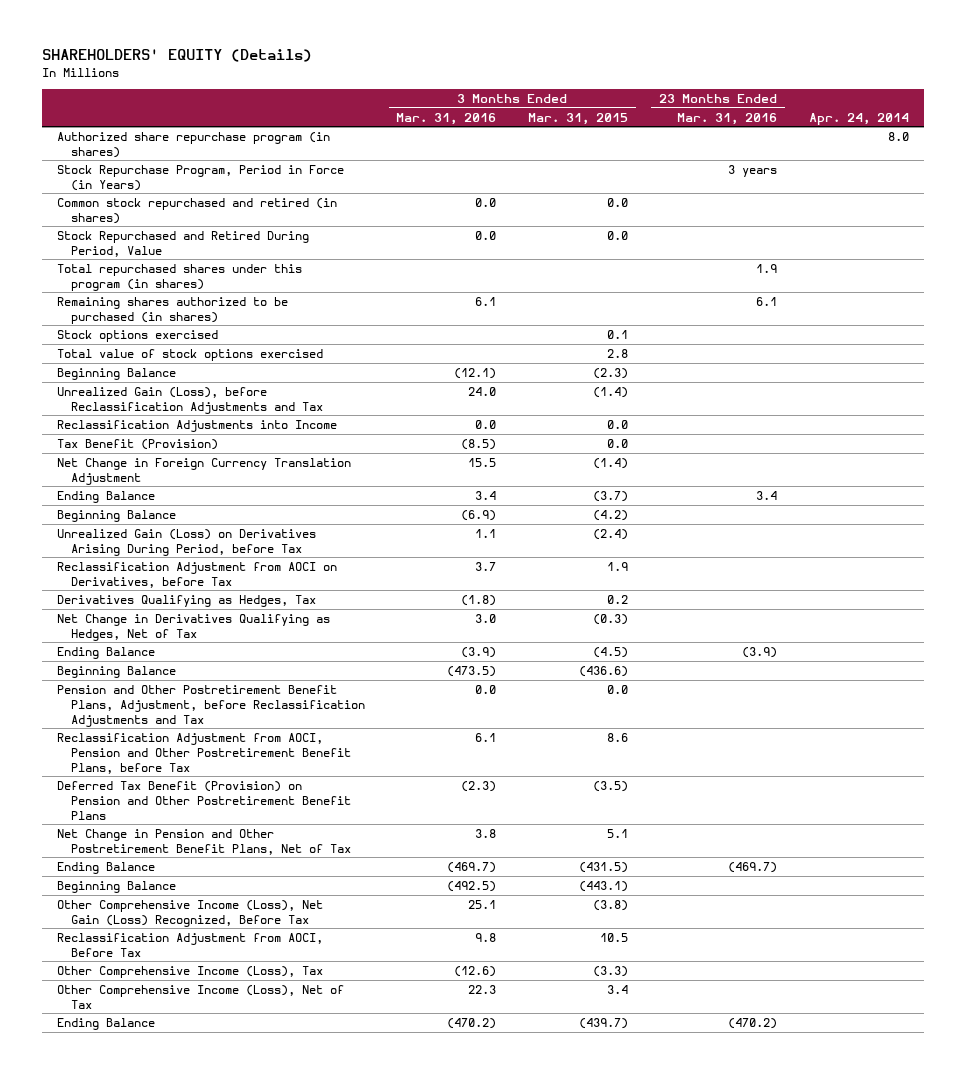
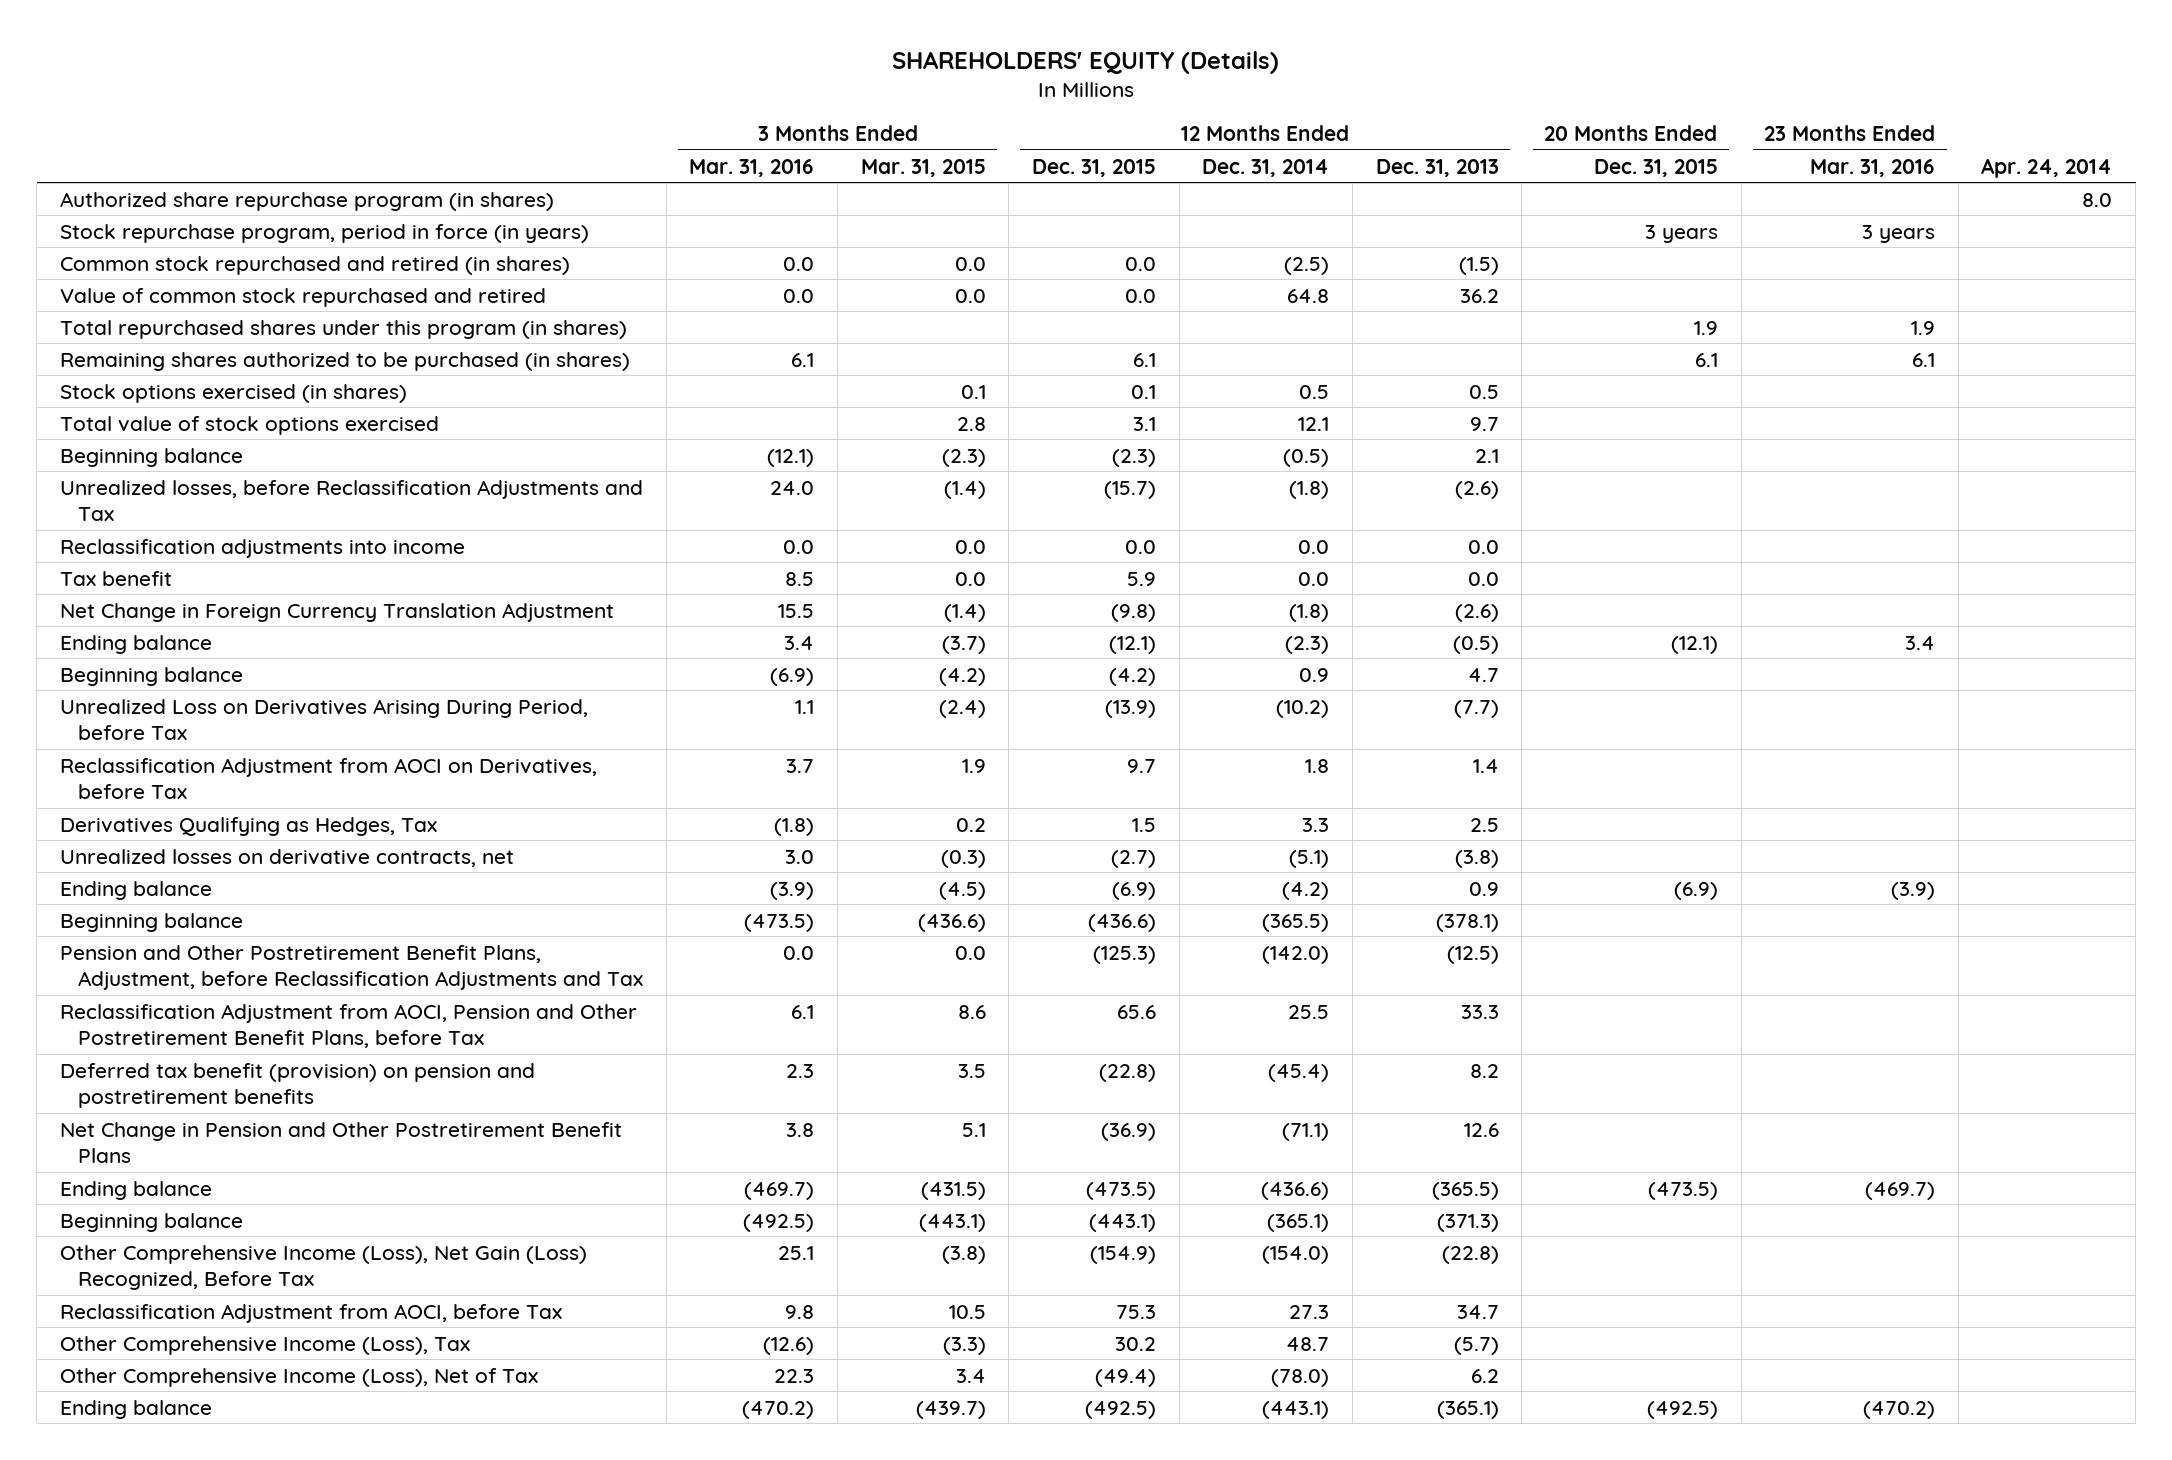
- | 3 Months Ended Mar. 31, 2016 | 3 Months Ended Mar. 31, 2015 | 23 Months Ended Mar. 31, 2016 | Apr. 24, 2014
+ | 3 Months Ended Mar. 31, 2016 | 3 Months Ended Mar. 31, 2015 | 12 Months Ended Dec. 31, 2015 | 12 Months Ended Dec. 31, 2014 | 12 Months Ended Dec. 31, 2013 | 20 Months Ended Dec. 31, 2015 | 23 Months Ended Mar. 31, 2016 | Apr. 24, 2014
- Stock Repurchase Program, Period in Force (in Years) | | | 3 years |
+ Stock repurchase program, period in force (in years) | | | | | | 3 years | 3 years |
- Stock Repurchased and Retired During Period, Value | 0.0 | 0.0 | |
+ Value of common stock repurchased and retired | 0.0 | 0.0 | 0.0 | 64.8 | 36.2 | | |
- Stock options exercised | | 0.1 | |
+ Stock options exercised (in shares) | | 0.1 | 0.1 | 0.5 | 0.5 | | |
- Beginning Balance | (12.1) | (2.3) | |
- Unrealized Gain (Loss), before Reclassification Adjustments and Tax | 24.0 | (1.4) | |
- Reclassification Adjustments into Income | 0.0 | 0.0 | |
- Tax Benefit (Provision) | (8.5) | 0.0 | |
+ Beginning balance | (12.1) | (2.3) | (2.3) | (0.5) | 2.1 | | |
+ Unrealized losses, before Reclassification Adjustments and Tax | 24.0 | (1.4) | (15.7) | (1.8) | (2.6) | | |
+ Reclassification adjustments into income | 0.0 | 0.0 | 0.0 | 0.0 | 0.0 | | |
+ Tax benefit | 8.5 | 0.0 | 5.9 | 0.0 | 0.0 | | |
- Ending Balance | 3.4 | (3.7) | 3.4 |
- Beginning Balance | (6.9) | (4.2) | |
- Unrealized Gain (Loss) on Derivatives Arising During Period, before Tax | 1.1 | (2.4) | |
+ Ending balance | 3.4 | (3.7) | (12.1) | (2.3) | (0.5) | (12.1) | 3.4 |
+ Beginning balance | (6.9) | (4.2) | (4.2) | 0.9 | 4.7 | | |
+ Unrealized Loss on Derivatives Arising During Period, before Tax | 1.1 | (2.4) | (13.9) | (10.2) | (7.7) | | |
- Net Change in Derivatives Qualifying as Hedges, Net of Tax | 3.0 | (0.3) | |
- Ending Balance | (3.9) | (4.5) | (3.9) |
- Beginning Balance | (473.5) | (436.6) | |
+ Unrealized losses on derivative contracts, net | 3.0 | (0.3) | (2.7) | (5.1) | (3.8) | | |
+ Ending balance | (3.9) | (4.5) | (6.9) | (4.2) | 0.9 | (6.9) | (3.9) |
+ Beginning balance | (473.5) | (436.6) | (436.6) | (365.5) | (378.1) | | |
- Deferred Tax Benefit (Provision) on Pension and Other Postretirement Benefit Plans | (2.3) | (3.5) | |
- Net Change in Pension and Other Postretirement Benefit Plans, Net of Tax | 3.8 | 5.1 | |
- Ending Balance | (469.7) | (431.5) | (469.7) |
- Beginning Balance | (492.5) | (443.1) | |
+ Deferred tax benefit (provision) on pension and postretirement benefits | 2.3 | 3.5 | (22.8) | (45.4) | 8.2 | | |
+ Net Change in Pension and Other Postretirement Benefit Plans | 3.8 | 5.1 | (36.9) | (71.1) | 12.6 | | |
+ Ending balance | (469.7) | (431.5) | (473.5) | (436.6) | (365.5) | (473.5) | (469.7) |
+ Beginning balance | (492.5) | (443.1) | (443.1) | (365.1) | (371.3) | | |
- Reclassification Adjustment from AOCI, Before Tax | 9.8 | 10.5 | |
+ Reclassification Adjustment from AOCI, before Tax | 9.8 | 10.5 | 75.3 | 27.3 | 34.7 | | |
- Ending Balance | (470.2) | (439.7) | (470.2) |
+ Ending balance | (470.2) | (439.7) | (492.5) | (443.1) | (365.1) | (492.5) | (470.2) |

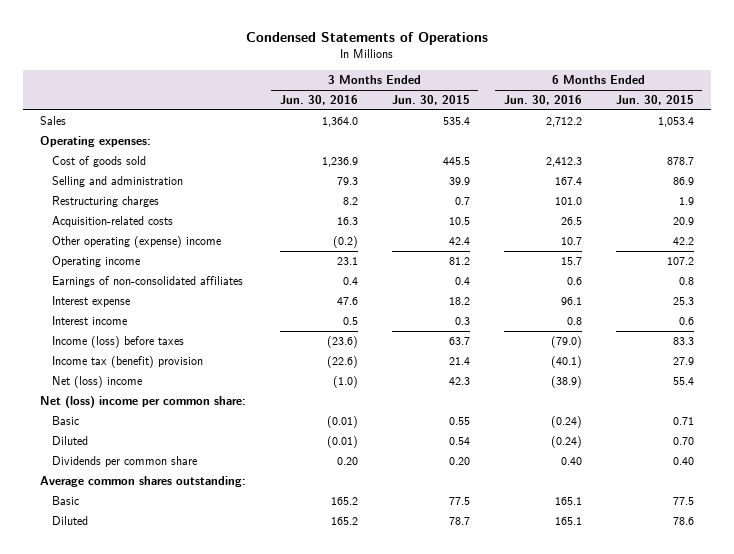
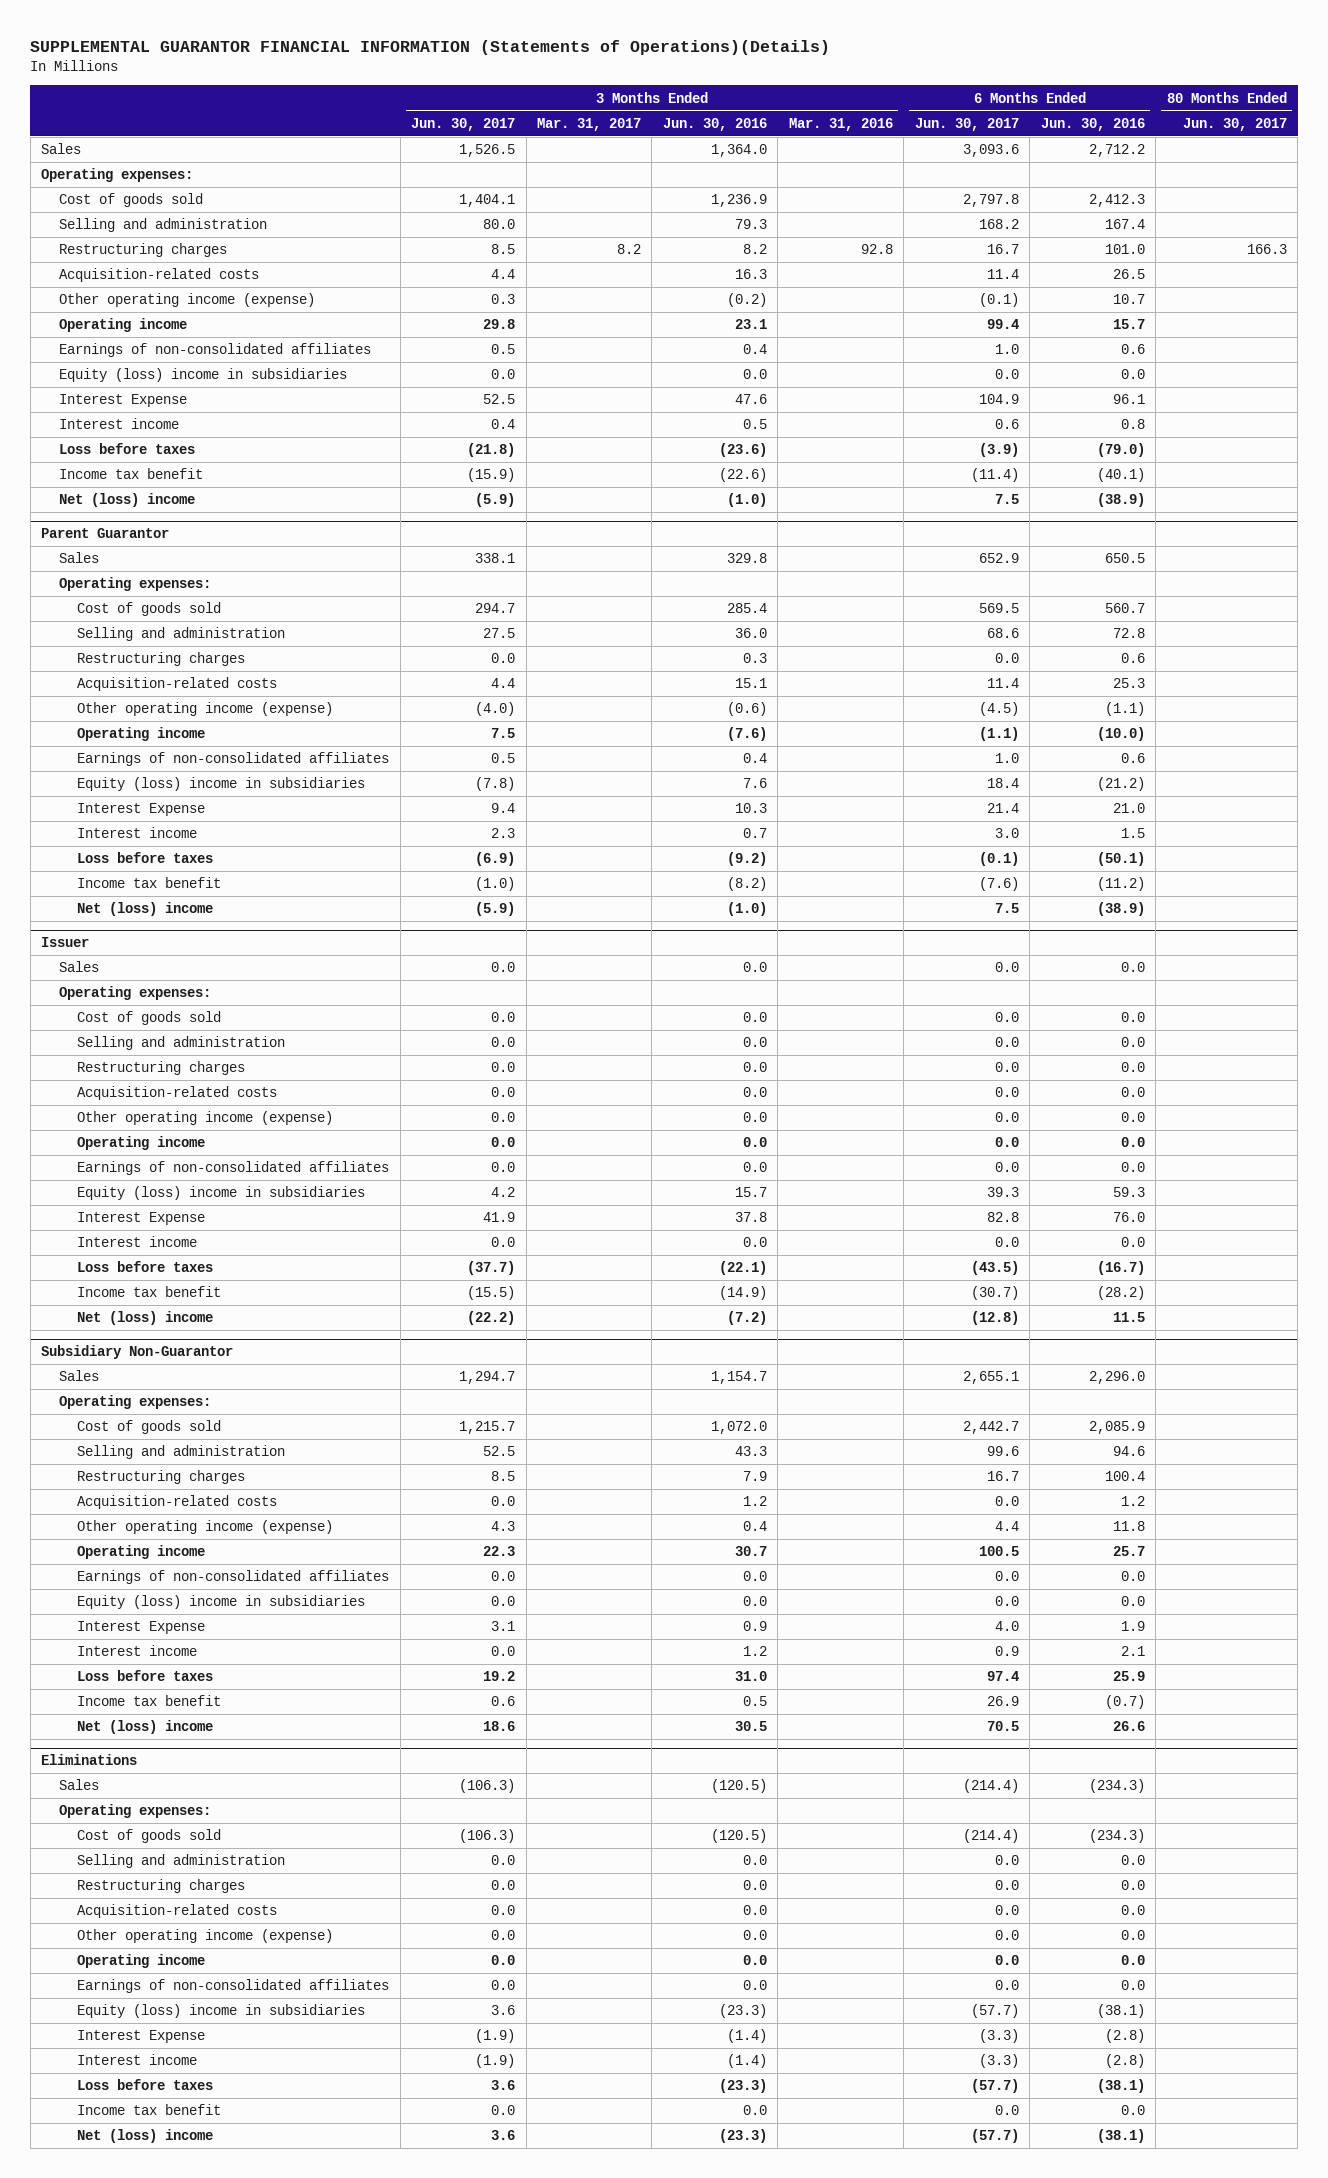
- Condensed Statements of Operations
+ SUPPLEMENTAL GUARANTOR FINANCIAL INFORMATION (Statements of Operations)(Details)
- | 3 Months Ended Jun. 30, 2016 | 3 Months Ended Jun. 30, 2015 | 6 Months Ended Jun. 30, 2016 | 6 Months Ended Jun. 30, 2015
+ | 3 Months Ended Jun. 30, 2017 | 3 Months Ended Mar. 31, 2017 | 3 Months Ended Jun. 30, 2016 | 3 Months Ended Mar. 31, 2016 | 6 Months Ended Jun. 30, 2017 | 6 Months Ended Jun. 30, 2016 | 80 Months Ended Jun. 30, 2017
- Other operating (expense) income | (0.2) | 42.4 | 10.7 | 42.2
+ Other operating income (expense) | 0.3 | | (0.2) | | (0.1) | 10.7 |
- Interest expense | 47.6 | 18.2 | 96.1 | 25.3
+ Equity (loss) income in subsidiaries | 0.0 | | 0.0 | | 0.0 | 0.0 |
+ Interest Expense | 52.5 | | 47.6 | | 104.9 | 96.1 |
- Income (loss) before taxes | (23.6) | 63.7 | (79.0) | 83.3
- Income tax (benefit) provision | (22.6) | 21.4 | (40.1) | 27.9
+ Loss before taxes | (21.8) | | (23.6) | | (3.9) | (79.0) |
+ Income tax benefit | (15.9) | | (22.6) | | (11.4) | (40.1) |
- Net (loss) income per common share:
- Basic | (0.01) | 0.55 | (0.24) | 0.71
- Diluted | (0.01) | 0.54 | (0.24) | 0.70
- Dividends per common share | 0.20 | 0.20 | 0.40 | 0.40
- Average common shares outstanding:
- Basic | 165.2 | 77.5 | 165.1 | 77.5
- Diluted | 165.2 | 78.7 | 165.1 | 78.6
+ Parent Guarantor
+ Sales | 338.1 | | 329.8 | | 652.9 | 650.5 |
+ Operating expenses:
+ Cost of goods sold | 294.7 | | 285.4 | | 569.5 | 560.7 |
+ Selling and administration | 27.5 | | 36.0 | | 68.6 | 72.8 |
+ Restructuring charges | 0.0 | | 0.3 | | 0.0 | 0.6 |
+ Acquisition-related costs | 4.4 | | 15.1 | | 11.4 | 25.3 |
+ Other operating income (expense) | (4.0) | | (0.6) | | (4.5) | (1.1) |
+ Operating income | 7.5 | | (7.6) | | (1.1) | (10.0) |
+ Earnings of non-consolidated affiliates | 0.5 | | 0.4 | | 1.0 | 0.6 |
+ Equity (loss) income in subsidiaries | (7.8) | | 7.6 | | 18.4 | (21.2) |
+ Interest Expense | 9.4 | | 10.3 | | 21.4 | 21.0 |
+ Interest income | 2.3 | | 0.7 | | 3.0 | 1.5 |
+ Loss before taxes | (6.9) | | (9.2) | | (0.1) | (50.1) |
+ Income tax benefit | (1.0) | | (8.2) | | (7.6) | (11.2) |
+ Net (loss) income | (5.9) | | (1.0) | | 7.5 | (38.9) |
+ Issuer
+ Sales | 0.0 | | 0.0 | | 0.0 | 0.0 |
+ Operating expenses:
+ Cost of goods sold | 0.0 | | 0.0 | | 0.0 | 0.0 |
+ Selling and administration | 0.0 | | 0.0 | | 0.0 | 0.0 |
+ Restructuring charges | 0.0 | | 0.0 | | 0.0 | 0.0 |
+ Acquisition-related costs | 0.0 | | 0.0 | | 0.0 | 0.0 |
+ Other operating income (expense) | 0.0 | | 0.0 | | 0.0 | 0.0 |
+ Operating income | 0.0 | | 0.0 | | 0.0 | 0.0 |
+ Earnings of non-consolidated affiliates | 0.0 | | 0.0 | | 0.0 | 0.0 |
+ Equity (loss) income in subsidiaries | 4.2 | | 15.7 | | 39.3 | 59.3 |
+ Interest Expense | 41.9 | | 37.8 | | 82.8 | 76.0 |
+ Interest income | 0.0 | | 0.0 | | 0.0 | 0.0 |
+ Loss before taxes | (37.7) | | (22.1) | | (43.5) | (16.7) |
+ Income tax benefit | (15.5) | | (14.9) | | (30.7) | (28.2) |
+ Net (loss) income | (22.2) | | (7.2) | | (12.8) | 11.5 |
+ Subsidiary Non-Guarantor
+ Sales | 1,294.7 | | 1,154.7 | | 2,655.1 | 2,296.0 |
+ Operating expenses:
+ Cost of goods sold | 1,215.7 | | 1,072.0 | | 2,442.7 | 2,085.9 |
+ Selling and administration | 52.5 | | 43.3 | | 99.6 | 94.6 |
+ Restructuring charges | 8.5 | | 7.9 | | 16.7 | 100.4 |
+ Acquisition-related costs | 0.0 | | 1.2 | | 0.0 | 1.2 |
+ Other operating income (expense) | 4.3 | | 0.4 | | 4.4 | 11.8 |
+ Operating income | 22.3 | | 30.7 | | 100.5 | 25.7 |
+ Earnings of non-consolidated affiliates | 0.0 | | 0.0 | | 0.0 | 0.0 |
+ Equity (loss) income in subsidiaries | 0.0 | | 0.0 | | 0.0 | 0.0 |
+ Interest Expense | 3.1 | | 0.9 | | 4.0 | 1.9 |
+ Interest income | 0.0 | | 1.2 | | 0.9 | 2.1 |
+ Loss before taxes | 19.2 | | 31.0 | | 97.4 | 25.9 |
+ Income tax benefit | 0.6 | | 0.5 | | 26.9 | (0.7) |
+ Net (loss) income | 18.6 | | 30.5 | | 70.5 | 26.6 |
+ Eliminations
+ Sales | (106.3) | | (120.5) | | (214.4) | (234.3) |
+ Operating expenses:
+ Cost of goods sold | (106.3) | | (120.5) | | (214.4) | (234.3) |
+ Selling and administration | 0.0 | | 0.0 | | 0.0 | 0.0 |
+ Restructuring charges | 0.0 | | 0.0 | | 0.0 | 0.0 |
+ Acquisition-related costs | 0.0 | | 0.0 | | 0.0 | 0.0 |
+ Other operating income (expense) | 0.0 | | 0.0 | | 0.0 | 0.0 |
+ Operating income | 0.0 | | 0.0 | | 0.0 | 0.0 |
+ Earnings of non-consolidated affiliates | 0.0 | | 0.0 | | 0.0 | 0.0 |
+ Equity (loss) income in subsidiaries | 3.6 | | (23.3) | | (57.7) | (38.1) |
+ Interest Expense | (1.9) | | (1.4) | | (3.3) | (2.8) |
+ Interest income | (1.9) | | (1.4) | | (3.3) | (2.8) |
+ Loss before taxes | 3.6 | | (23.3) | | (57.7) | (38.1) |
+ Income tax benefit | 0.0 | | 0.0 | | 0.0 | 0.0 |
+ Net (loss) income | 3.6 | | (23.3) | | (57.7) | (38.1) |

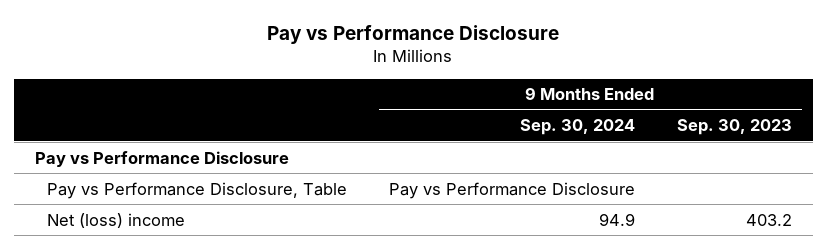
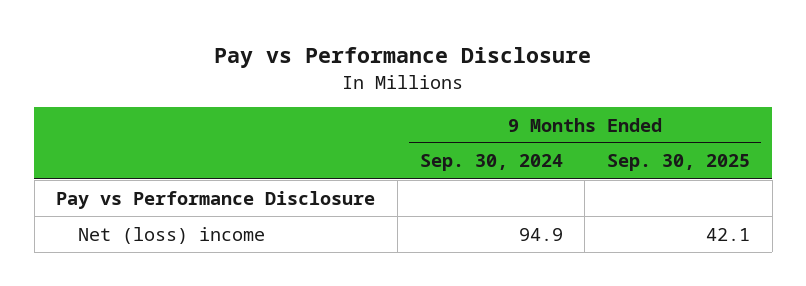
- | 9 Months Ended Sep. 30, 2024 | 9 Months Ended Sep. 30, 2023
+ | 9 Months Ended Sep. 30, 2024 | 9 Months Ended Sep. 30, 2025
- Pay vs Performance Disclosure, Table | Pay vs Performance Disclosure |

